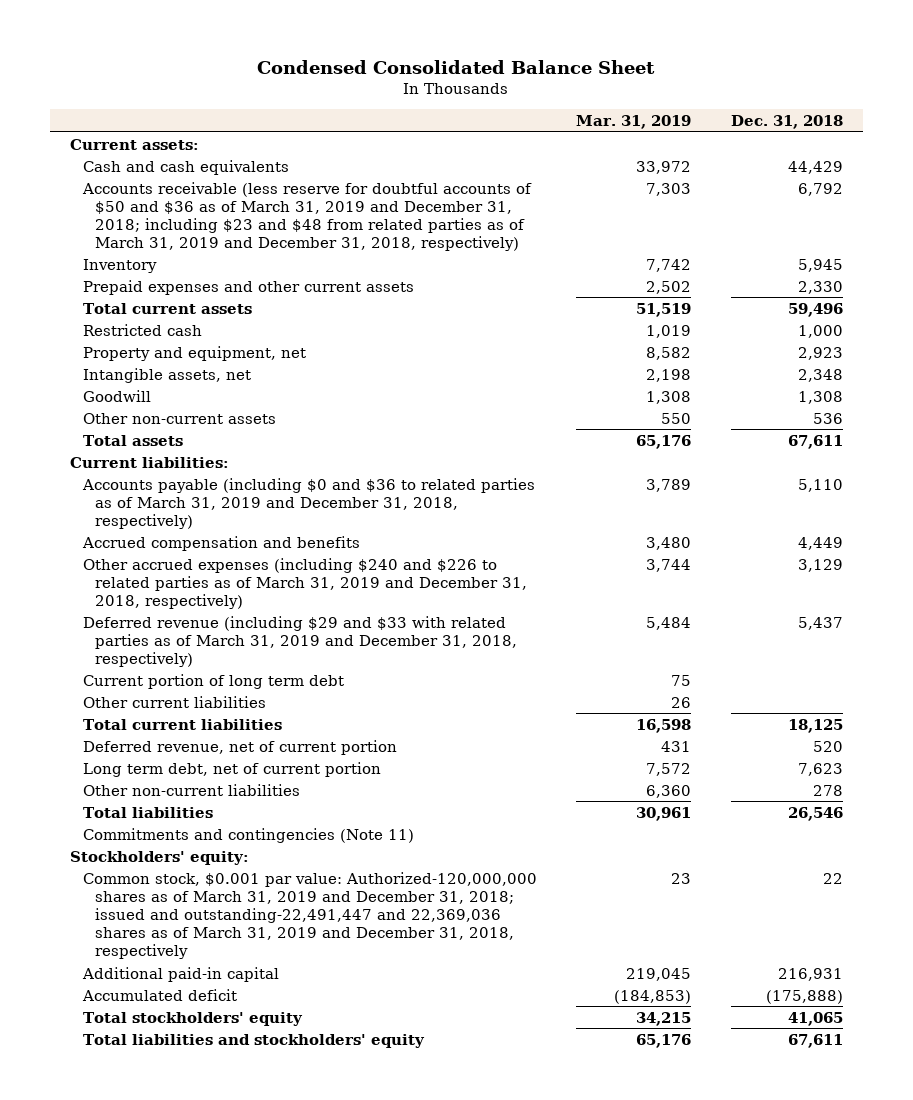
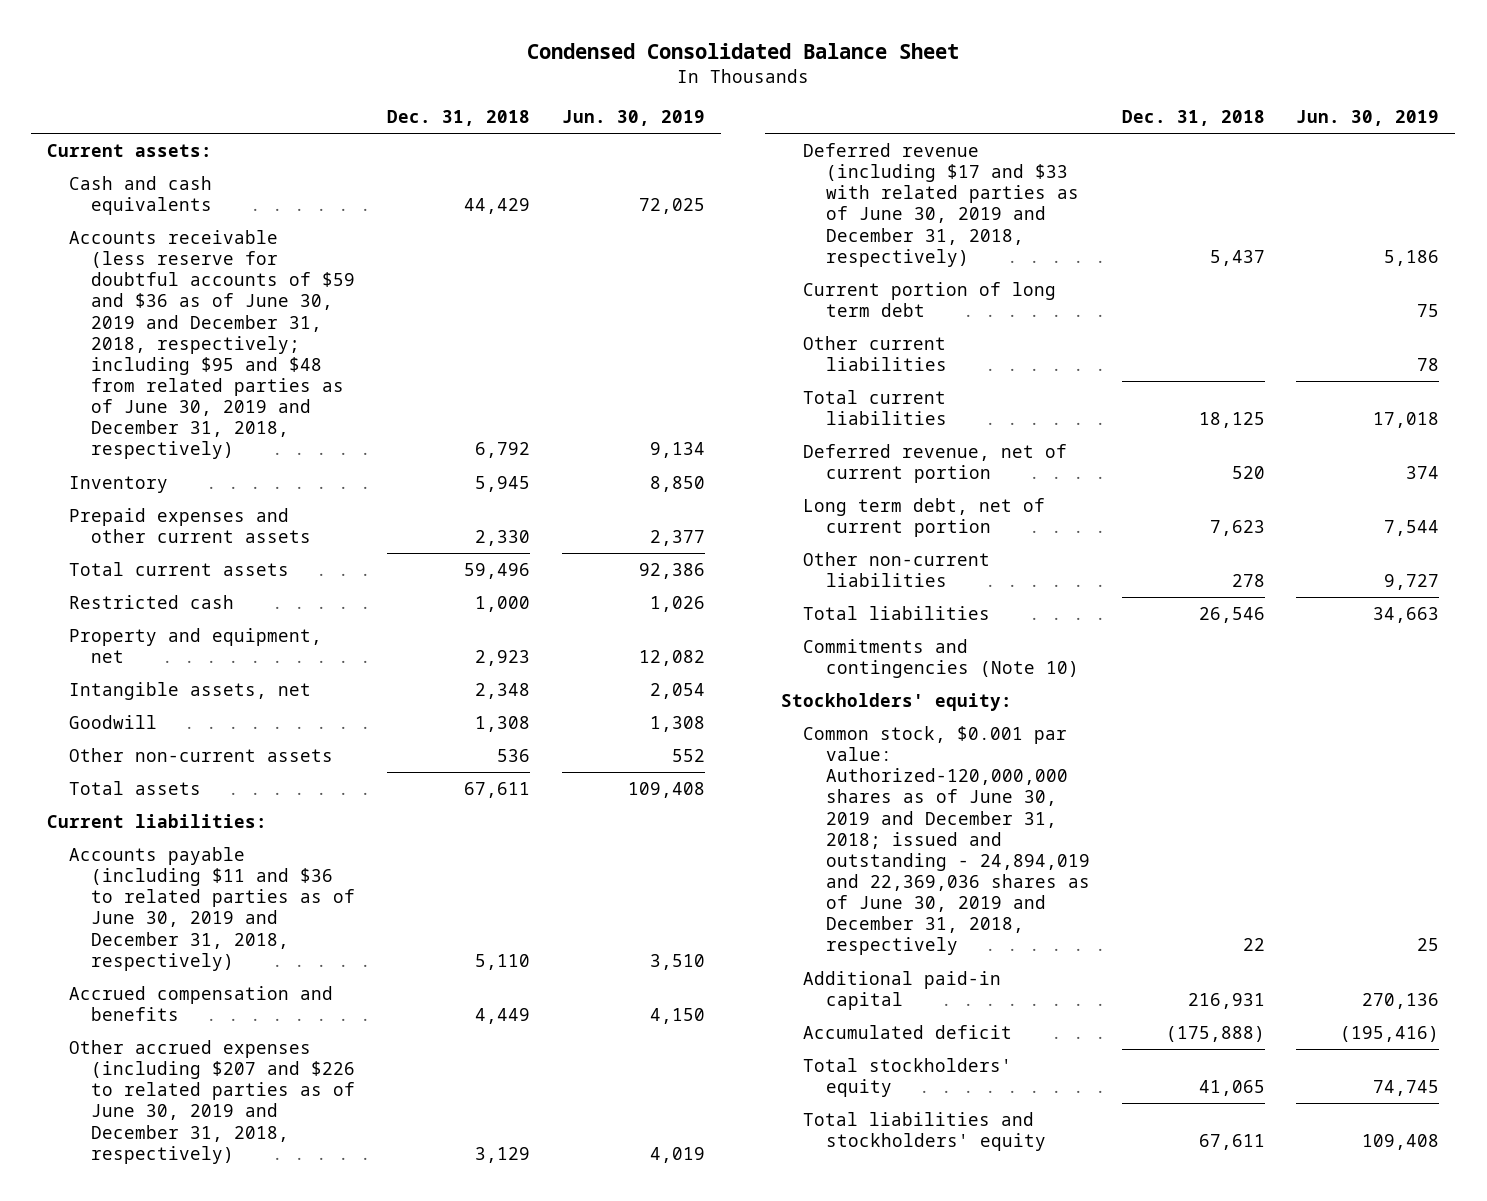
- | Mar. 31, 2019 | Dec. 31, 2018
+ | Dec. 31, 2018 | Jun. 30, 2019
- Accounts receivable (less reserve for doubtful accounts of $50 and $36 as of March 31, 2019 and December 31, 2018; including $23 and $48 from related parties as of March 31, 2019 and December 31, 2018, respectively) | 7,303 | 6,792
+ Accounts receivable (less reserve for doubtful accounts of $59 and $36 as of June 30, 2019 and December 31, 2018, respectively; including $95 and $48 from related parties as of June 30, 2019 and December 31, 2018, respectively) | 6,792 | 9,134
- Accounts payable (including $0 and $36 to related parties as of March 31, 2019 and December 31, 2018, respectively) | 3,789 | 5,110
+ Accounts payable (including $11 and $36 to related parties as of June 30, 2019 and December 31, 2018, respectively) | 5,110 | 3,510
- Other accrued expenses (including $240 and $226 to related parties as of March 31, 2019 and December 31, 2018, respectively) | 3,744 | 3,129
- Deferred revenue (including $29 and $33 with related parties as of March 31, 2019 and December 31, 2018, respectively) | 5,484 | 5,437
+ Other accrued expenses (including $207 and $226 to related parties as of June 30, 2019 and December 31, 2018, respectively) | 3,129 | 4,019
+ Deferred revenue (including $17 and $33 with related parties as of June 30, 2019 and December 31, 2018, respectively) | 5,437 | 5,186
- Commitments and contingencies (Note 11)
+ Commitments and contingencies (Note 10)
- Common stock, $0.001 par value: Authorized-120,000,000 shares as of March 31, 2019 and December 31, 2018; issued and outstanding-22,491,447 and 22,369,036 shares as of March 31, 2019 and December 31, 2018, respectively | 23 | 22
+ Common stock, $0.001 par value: Authorized-120,000,000 shares as of June 30, 2019 and December 31, 2018; issued and outstanding - 24,894,019 and 22,369,036 shares as of June 30, 2019 and December 31, 2018, respectively | 22 | 25

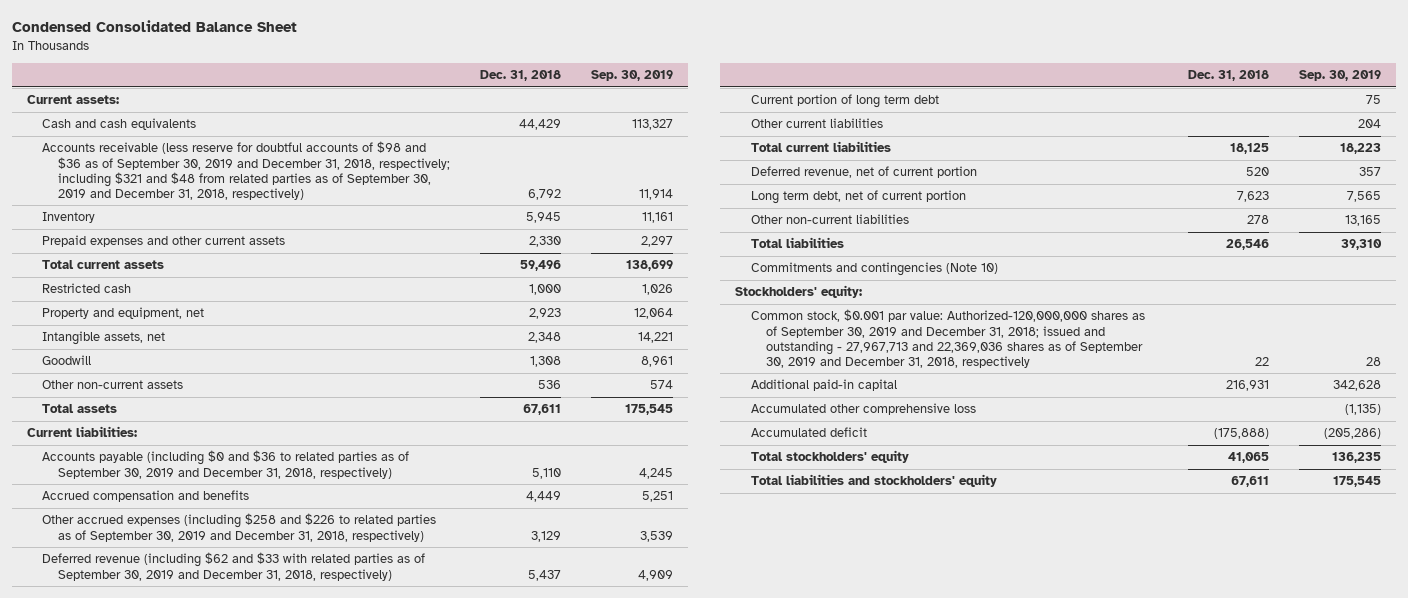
- | Dec. 31, 2018 | Jun. 30, 2019
+ | Dec. 31, 2018 | Sep. 30, 2019
- Accounts receivable (less reserve for doubtful accounts of $59 and $36 as of June 30, 2019 and December 31, 2018, respectively; including $95 and $48 from related parties as of June 30, 2019 and December 31, 2018, respectively) | 6,792 | 9,134
+ Accounts receivable (less reserve for doubtful accounts of $98 and $36 as of September 30, 2019 and December 31, 2018, respectively; including $321 and $48 from related parties as of September 30, 2019 and December 31, 2018, respectively) | 6,792 | 11,914
- Accounts payable (including $11 and $36 to related parties as of June 30, 2019 and December 31, 2018, respectively) | 5,110 | 3,510
+ Accounts payable (including $0 and $36 to related parties as of September 30, 2019 and December 31, 2018, respectively) | 5,110 | 4,245
- Other accrued expenses (including $207 and $226 to related parties as of June 30, 2019 and December 31, 2018, respectively) | 3,129 | 4,019
- Deferred revenue (including $17 and $33 with related parties as of June 30, 2019 and December 31, 2018, respectively) | 5,437 | 5,186
+ Other accrued expenses (including $258 and $226 to related parties as of September 30, 2019 and December 31, 2018, respectively) | 3,129 | 3,539
+ Deferred revenue (including $62 and $33 with related parties as of September 30, 2019 and December 31, 2018, respectively) | 5,437 | 4,909
- Common stock, $0.001 par value: Authorized-120,000,000 shares as of June 30, 2019 and December 31, 2018; issued and outstanding - 24,894,019 and 22,369,036 shares as of June 30, 2019 and December 31, 2018, respectively | 22 | 25
+ Common stock, $0.001 par value: Authorized-120,000,000 shares as of September 30, 2019 and December 31, 2018; issued and outstanding - 27,967,713 and 22,369,036 shares as of September 30, 2019 and December 31, 2018, respectively | 22 | 28
+ Accumulated other comprehensive loss | | (1,135)

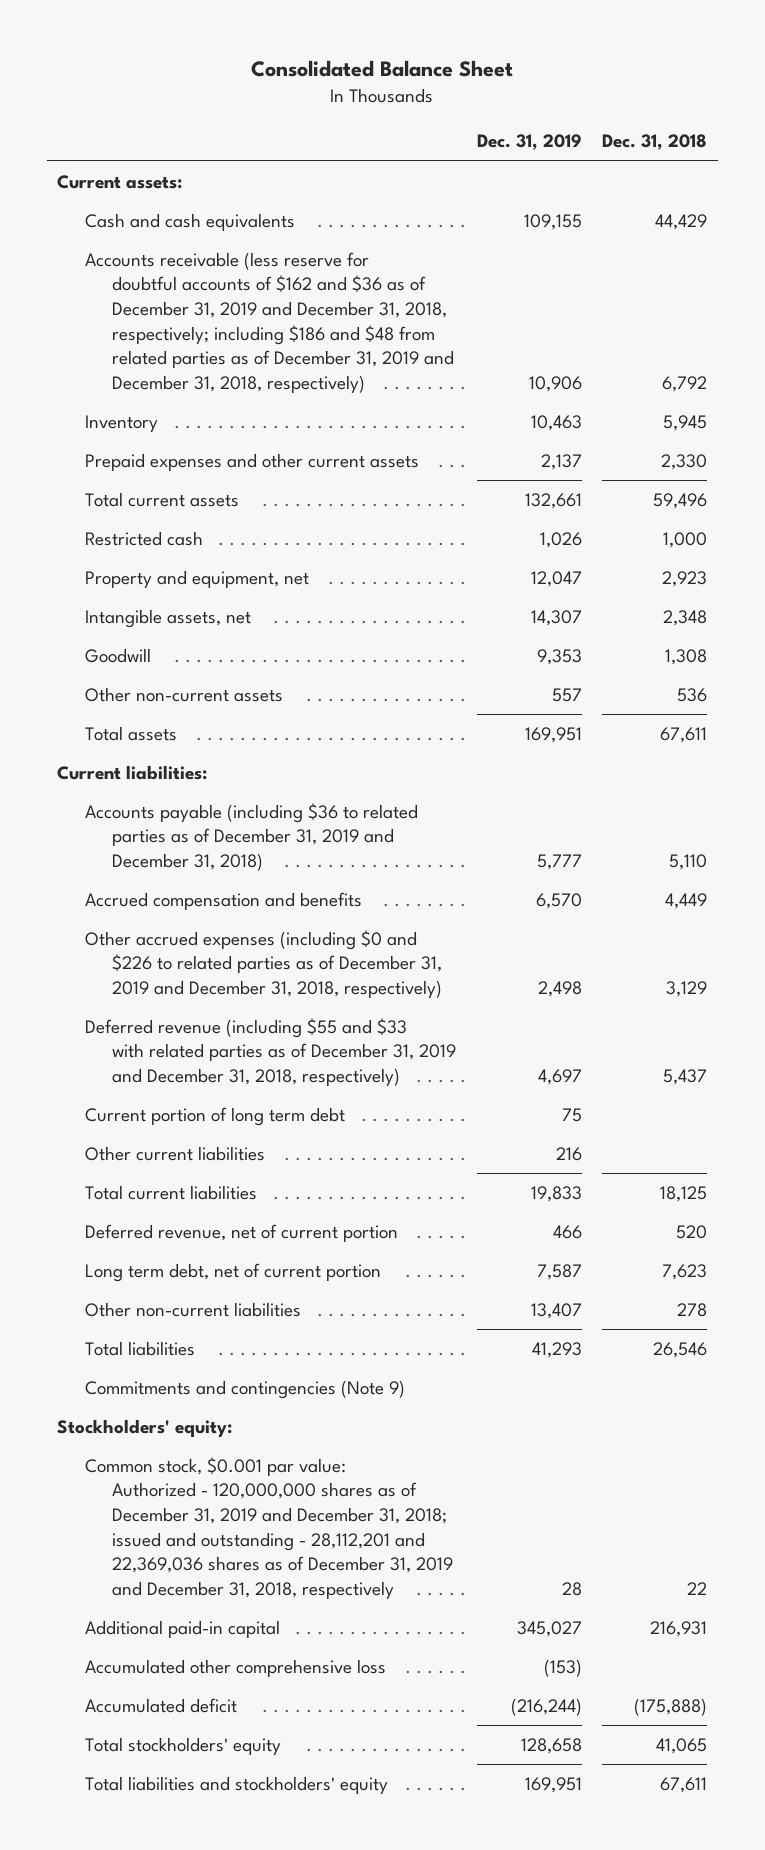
- Condensed Consolidated Balance Sheet
+ Consolidated Balance Sheet
- | Dec. 31, 2018 | Sep. 30, 2019
+ | Dec. 31, 2019 | Dec. 31, 2018
- Accounts receivable (less reserve for doubtful accounts of $98 and $36 as of September 30, 2019 and December 31, 2018, respectively; including $321 and $48 from related parties as of September 30, 2019 and December 31, 2018, respectively) | 6,792 | 11,914
+ Accounts receivable (less reserve for doubtful accounts of $162 and $36 as of December 31, 2019 and December 31, 2018, respectively; including $186 and $48 from related parties as of December 31, 2019 and December 31, 2018, respectively) | 10,906 | 6,792
- Accounts payable (including $0 and $36 to related parties as of September 30, 2019 and December 31, 2018, respectively) | 5,110 | 4,245
+ Accounts payable (including $36 to related parties as of December 31, 2019 and December 31, 2018) | 5,777 | 5,110
- Other accrued expenses (including $258 and $226 to related parties as of September 30, 2019 and December 31, 2018, respectively) | 3,129 | 3,539
- Deferred revenue (including $62 and $33 with related parties as of September 30, 2019 and December 31, 2018, respectively) | 5,437 | 4,909
+ Other accrued expenses (including $0 and $226 to related parties as of December 31, 2019 and December 31, 2018, respectively) | 2,498 | 3,129
+ Deferred revenue (including $55 and $33 with related parties as of December 31, 2019 and December 31, 2018, respectively) | 4,697 | 5,437
- Commitments and contingencies (Note 10)
+ Commitments and contingencies (Note 9)
- Common stock, $0.001 par value: Authorized-120,000,000 shares as of September 30, 2019 and December 31, 2018; issued and outstanding - 27,967,713 and 22,369,036 shares as of September 30, 2019 and December 31, 2018, respectively | 22 | 28
+ Common stock, $0.001 par value: Authorized - 120,000,000 shares as of December 31, 2019 and December 31, 2018; issued and outstanding - 28,112,201 and 22,369,036 shares as of December 31, 2019 and December 31, 2018, respectively | 28 | 22

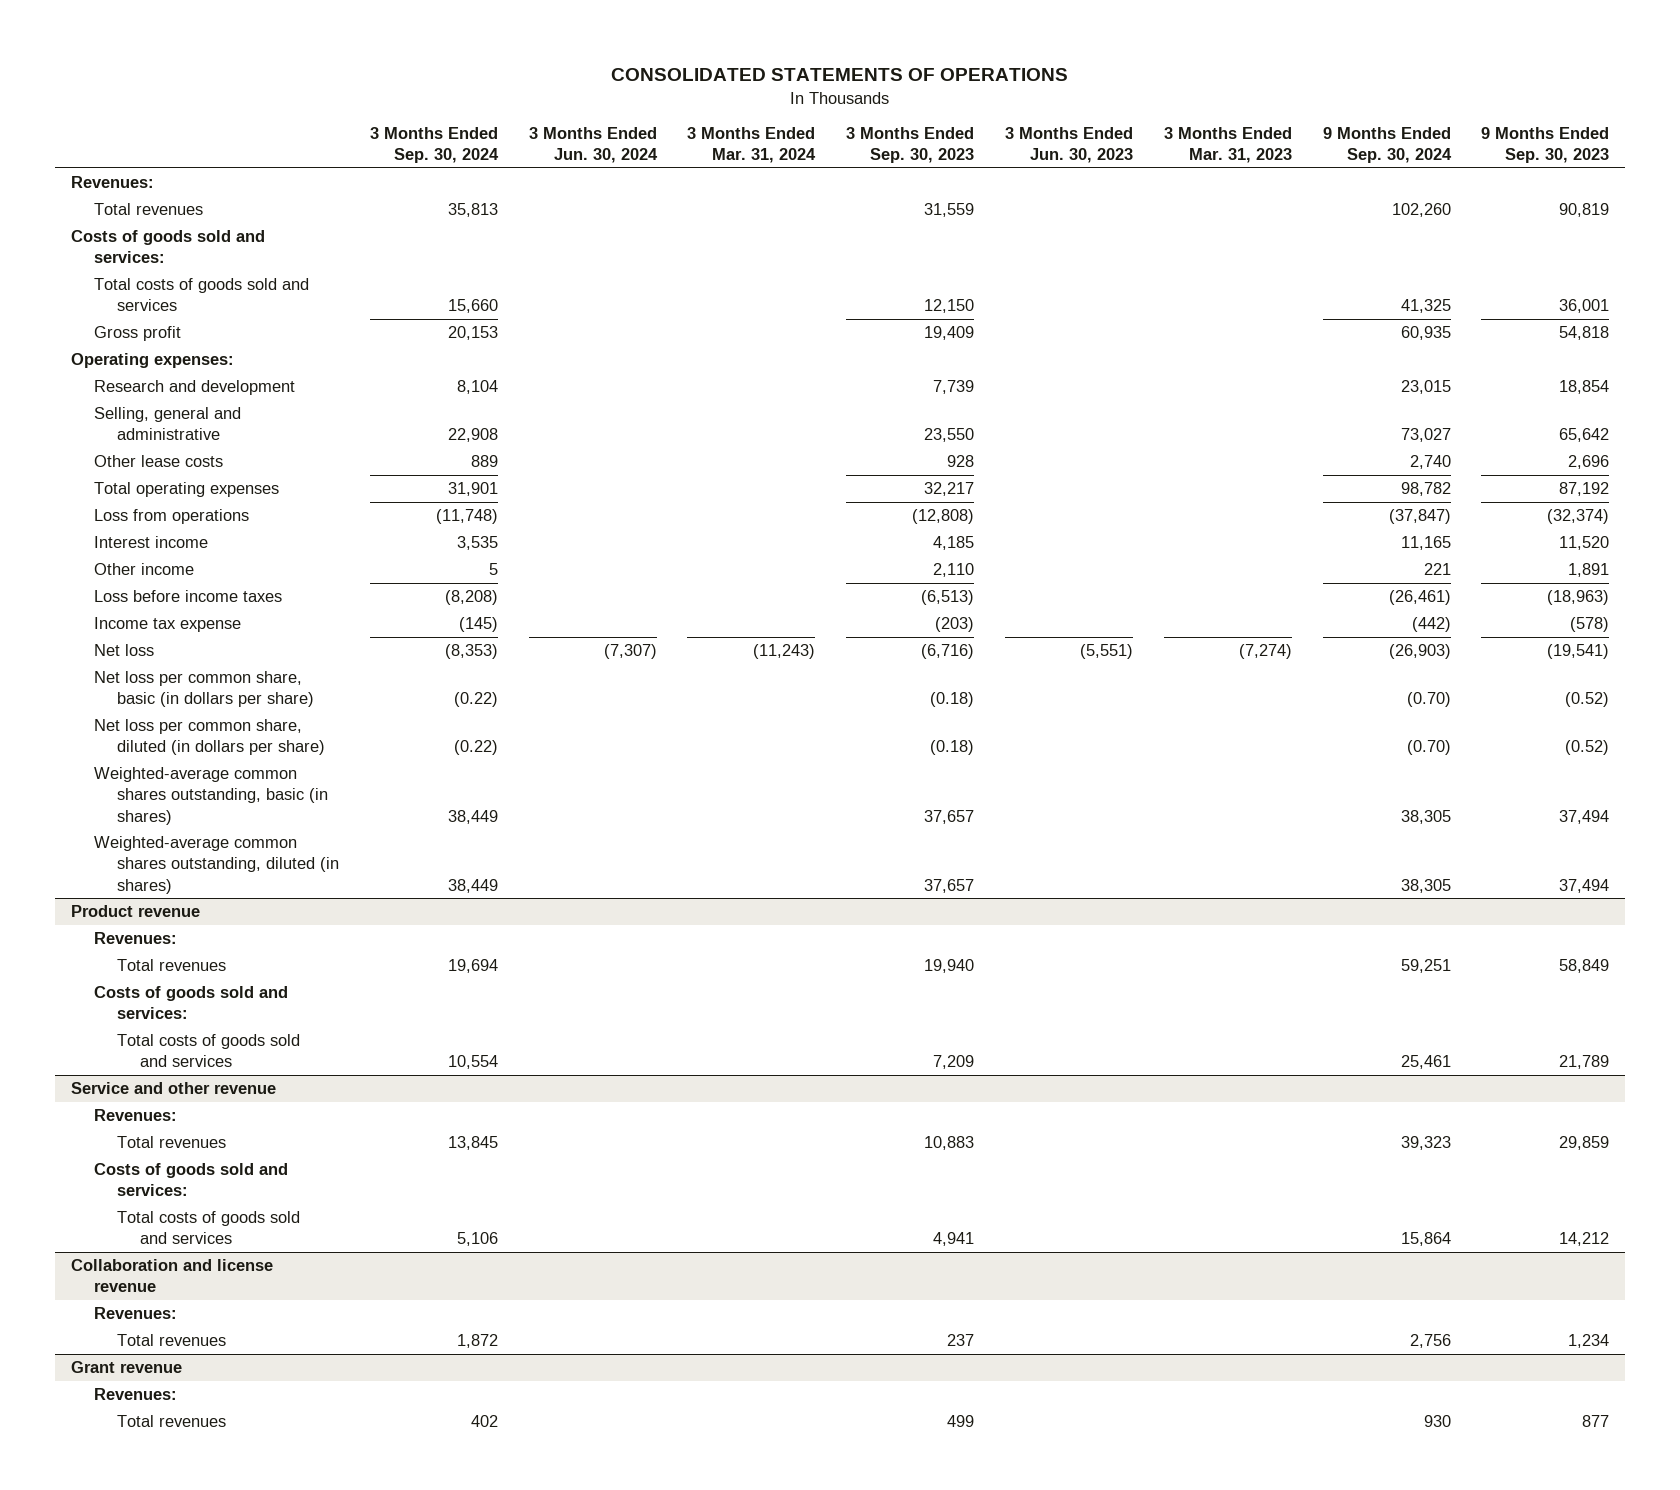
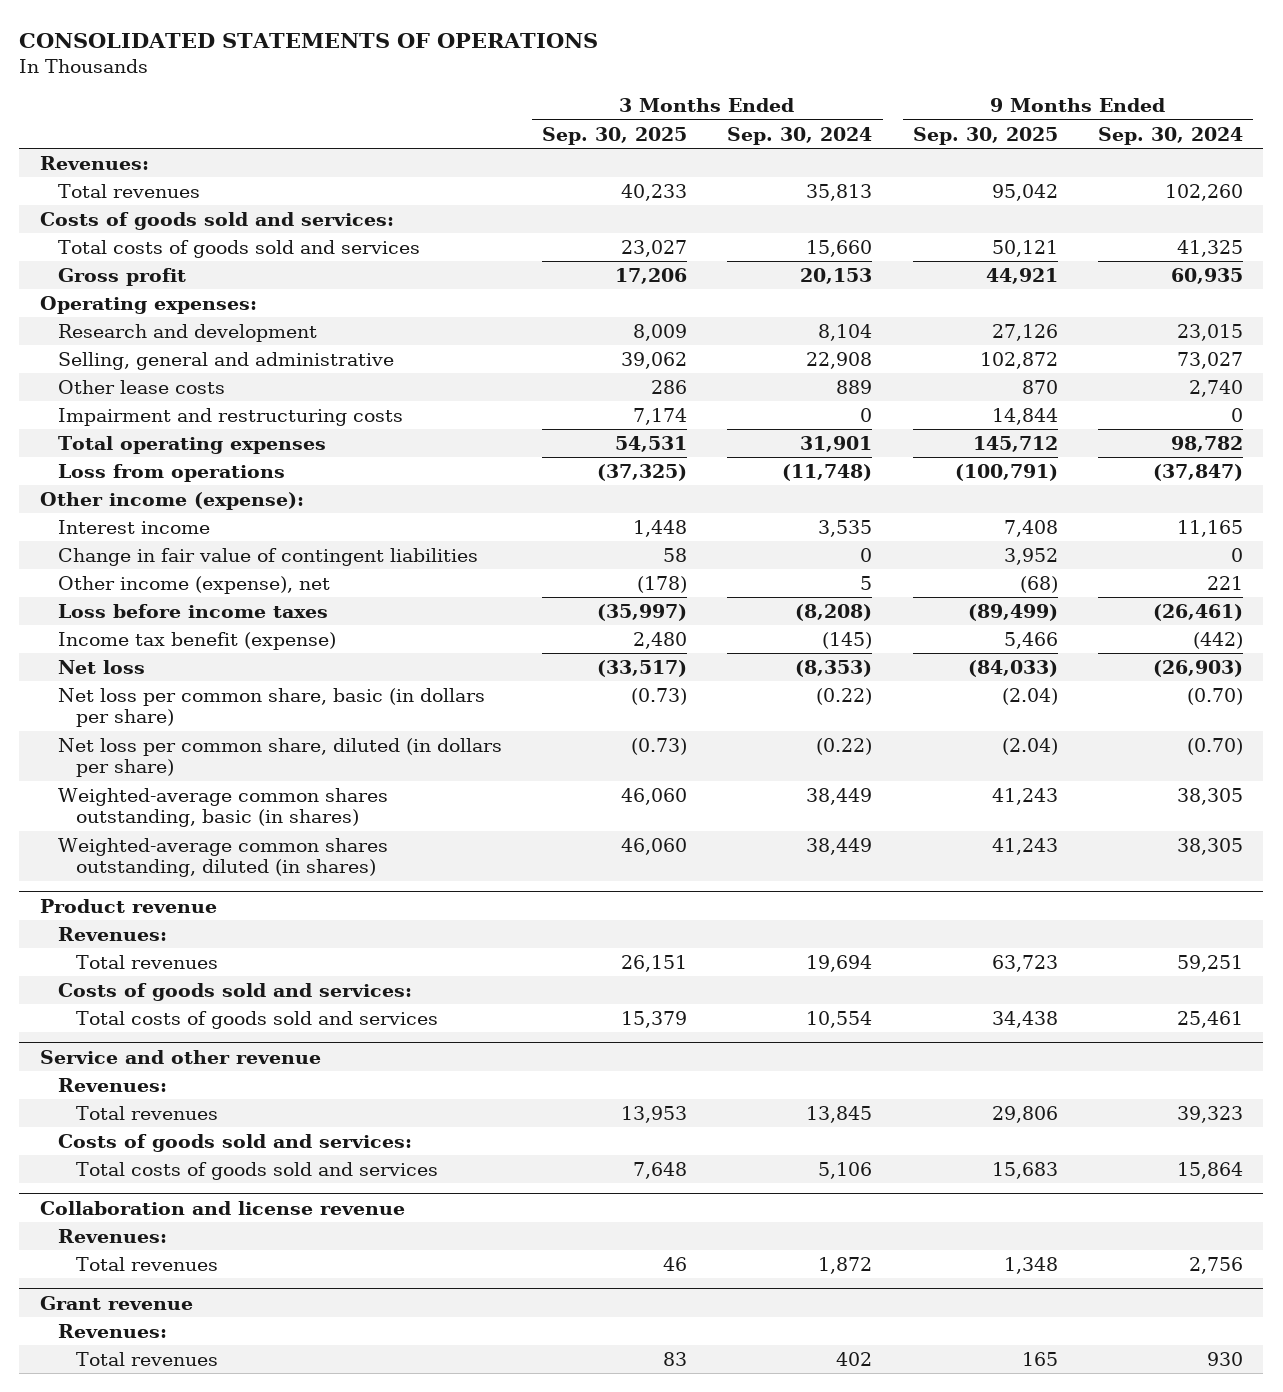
- | 3 Months Ended Sep. 30, 2024 | 3 Months Ended Jun. 30, 2024 | 3 Months Ended Mar. 31, 2024 | 3 Months Ended Sep. 30, 2023 | 3 Months Ended Jun. 30, 2023 | 3 Months Ended Mar. 31, 2023 | 9 Months Ended Sep. 30, 2024 | 9 Months Ended Sep. 30, 2023
+ | 3 Months Ended Sep. 30, 2025 | 3 Months Ended Sep. 30, 2024 | 9 Months Ended Sep. 30, 2025 | 9 Months Ended Sep. 30, 2024
+ Impairment and restructuring costs | 7,174 | 0 | 14,844 | 0
+ Other income (expense):
- Other income | 5 | | | 2,110 | | | 221 | 1,891
+ Change in fair value of contingent liabilities | 58 | 0 | 3,952 | 0
+ Other income (expense), net | (178) | 5 | (68) | 221
- Income tax expense | (145) | | | (203) | | | (442) | (578)
+ Income tax benefit (expense) | 2,480 | (145) | 5,466 | (442)

